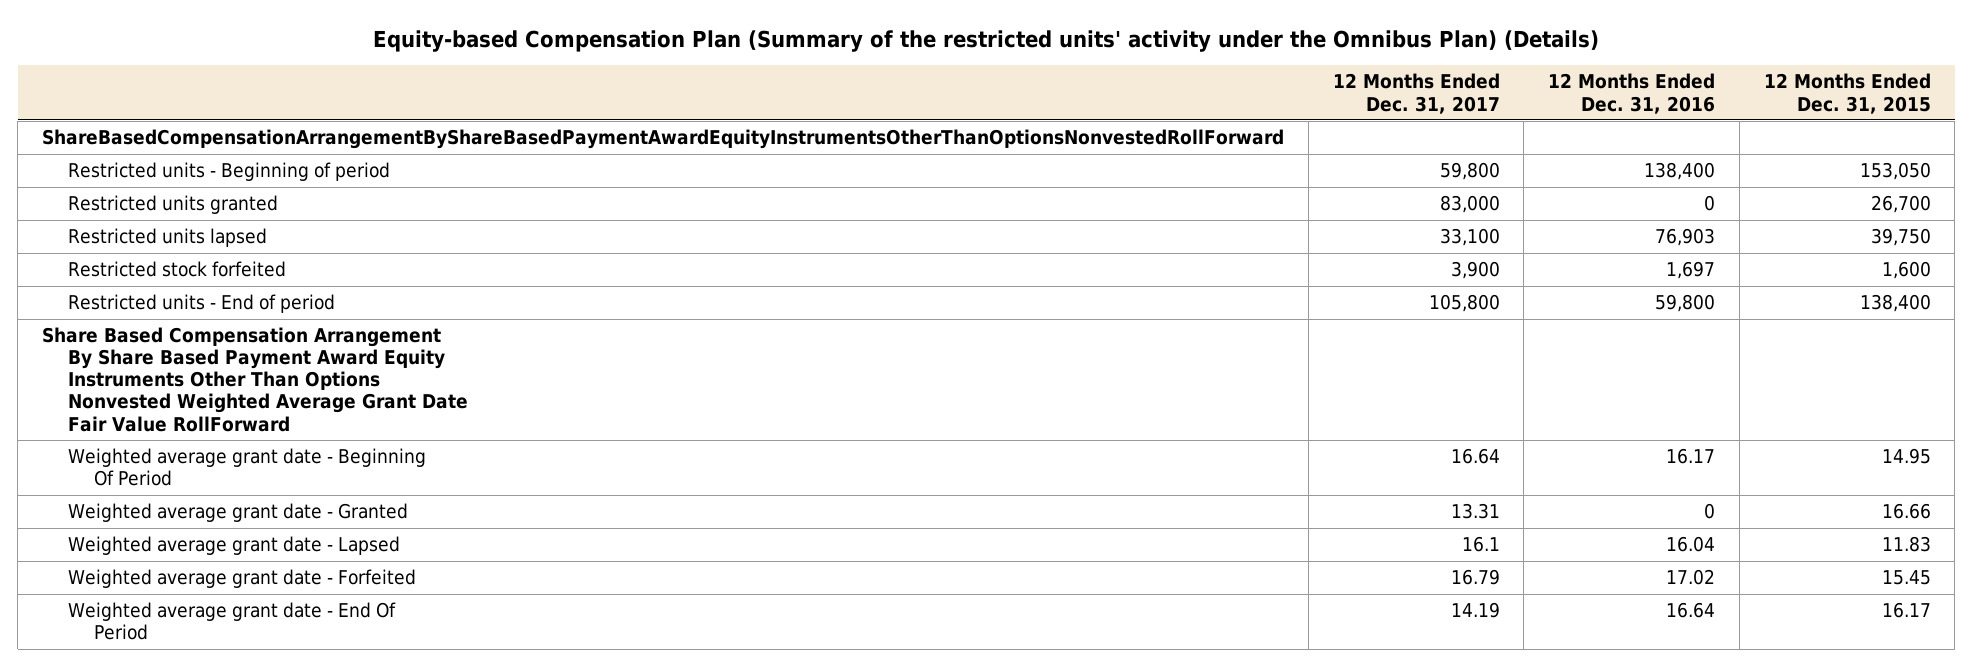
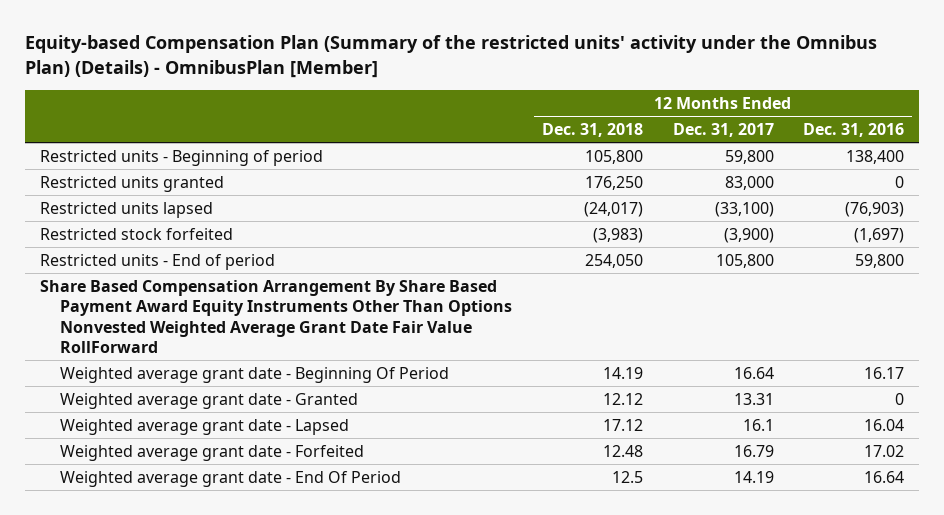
- Equity-based Compensation Plan (Summary of the restricted units' activity under the Omnibus Plan) (Details)
+ Equity-based Compensation Plan (Summary of the restricted units' activity under the Omnibus Plan) (Details) - OmnibusPlan [Member]
- | 12 Months Ended Dec. 31, 2017 | 12 Months Ended Dec. 31, 2016 | 12 Months Ended Dec. 31, 2015
+ | 12 Months Ended Dec. 31, 2018 | 12 Months Ended Dec. 31, 2017 | 12 Months Ended Dec. 31, 2016
- ShareBasedCompensationArrangementByShareBasedPaymentAwardEquityInstrumentsOtherThanOptionsNonvestedRollForward
- Restricted units lapsed | 33,100 | 76,903 | 39,750
- Restricted stock forfeited | 3,900 | 1,697 | 1,600
+ Restricted units lapsed | (24,017) | (33,100) | (76,903)
+ Restricted stock forfeited | (3,983) | (3,900) | (1,697)

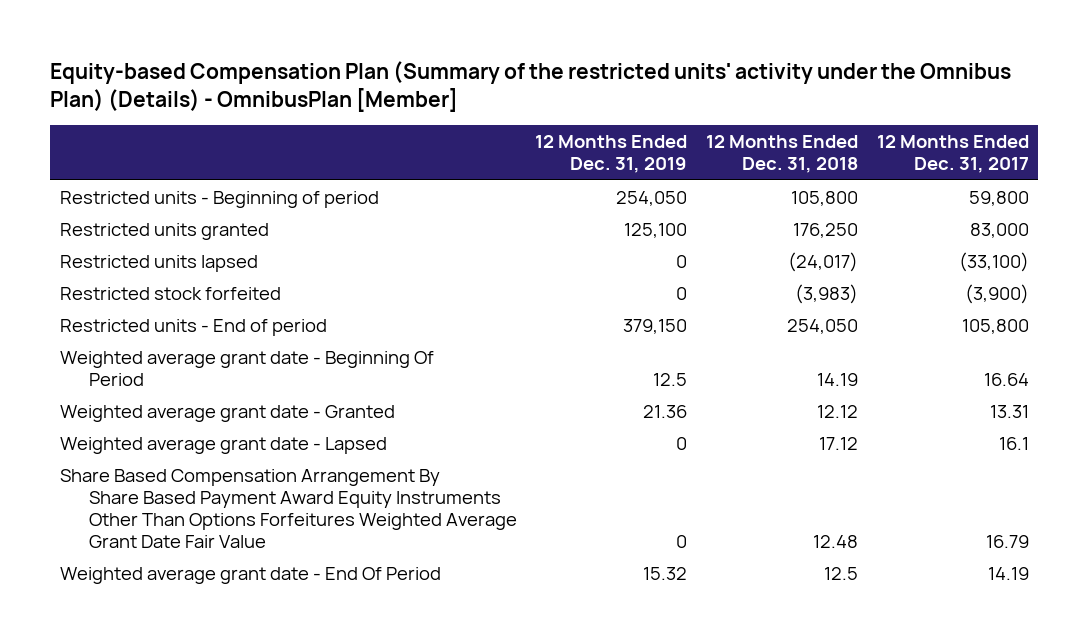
- | 12 Months Ended Dec. 31, 2018 | 12 Months Ended Dec. 31, 2017 | 12 Months Ended Dec. 31, 2016
+ | 12 Months Ended Dec. 31, 2019 | 12 Months Ended Dec. 31, 2018 | 12 Months Ended Dec. 31, 2017
- Share Based Compensation Arrangement By Share Based Payment Award Equity Instruments Other Than Options Nonvested Weighted Average Grant Date Fair Value RollForward
- Weighted average grant date - Forfeited | 12.48 | 16.79 | 17.02
+ Share Based Compensation Arrangement By Share Based Payment Award Equity Instruments Other Than Options Forfeitures Weighted Average Grant Date Fair Value | 0 | 12.48 | 16.79

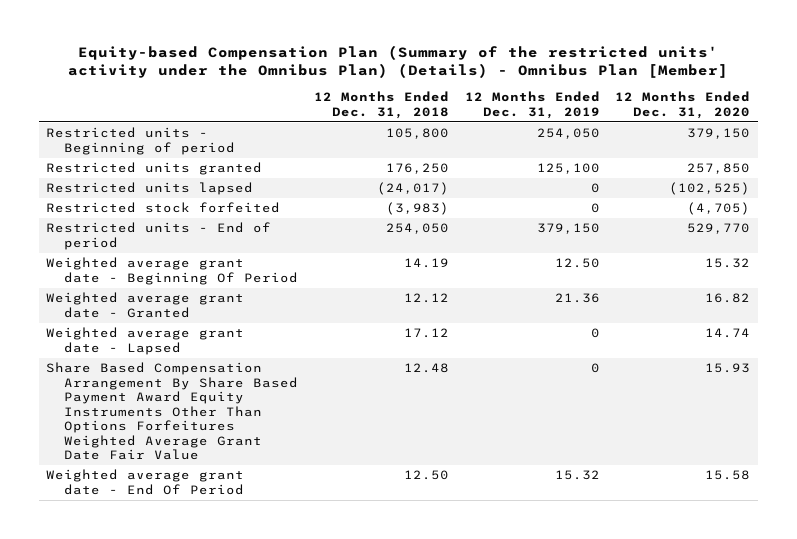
- Equity-based Compensation Plan (Summary of the restricted units' activity under the Omnibus Plan) (Details) - OmnibusPlan [Member]
+ Equity-based Compensation Plan (Summary of the restricted units' activity under the Omnibus Plan) (Details) - Omnibus Plan [Member]
- | 12 Months Ended Dec. 31, 2019 | 12 Months Ended Dec. 31, 2018 | 12 Months Ended Dec. 31, 2017
+ | 12 Months Ended Dec. 31, 2018 | 12 Months Ended Dec. 31, 2019 | 12 Months Ended Dec. 31, 2020
- Weighted average grant date - Beginning Of Period | 12.5 | 14.19 | 16.64
+ Weighted average grant date - Beginning Of Period | 14.19 | 12.50 | 15.32
- Weighted average grant date - End Of Period | 15.32 | 12.5 | 14.19
+ Weighted average grant date - End Of Period | 12.50 | 15.32 | 15.58

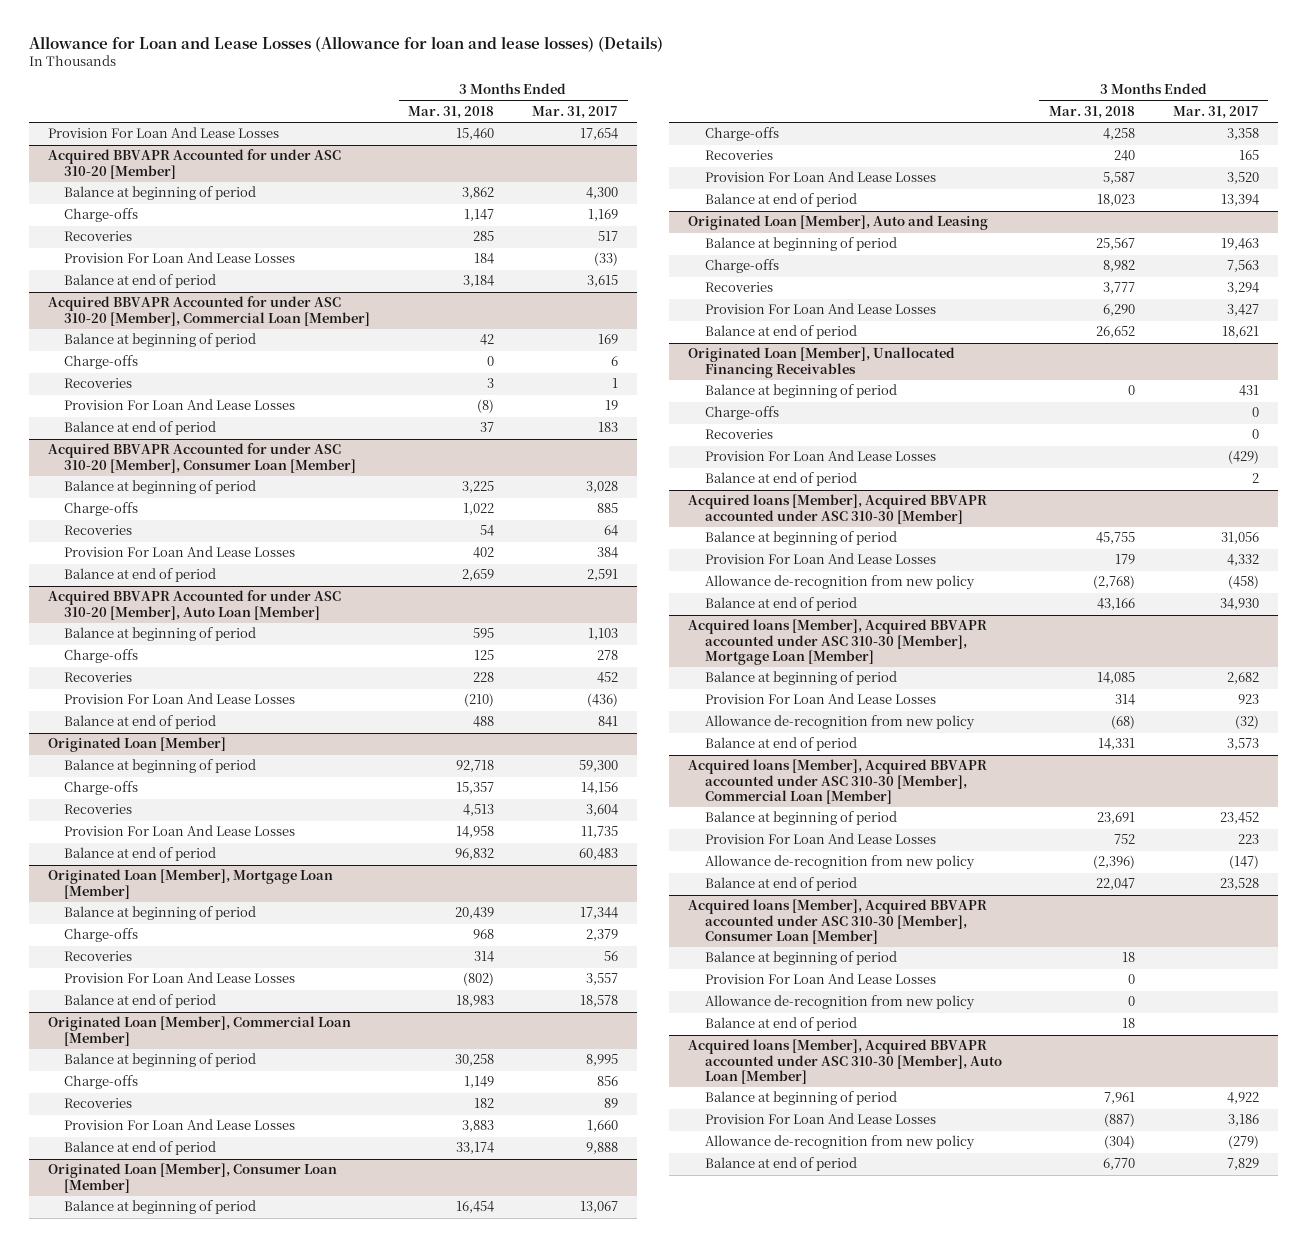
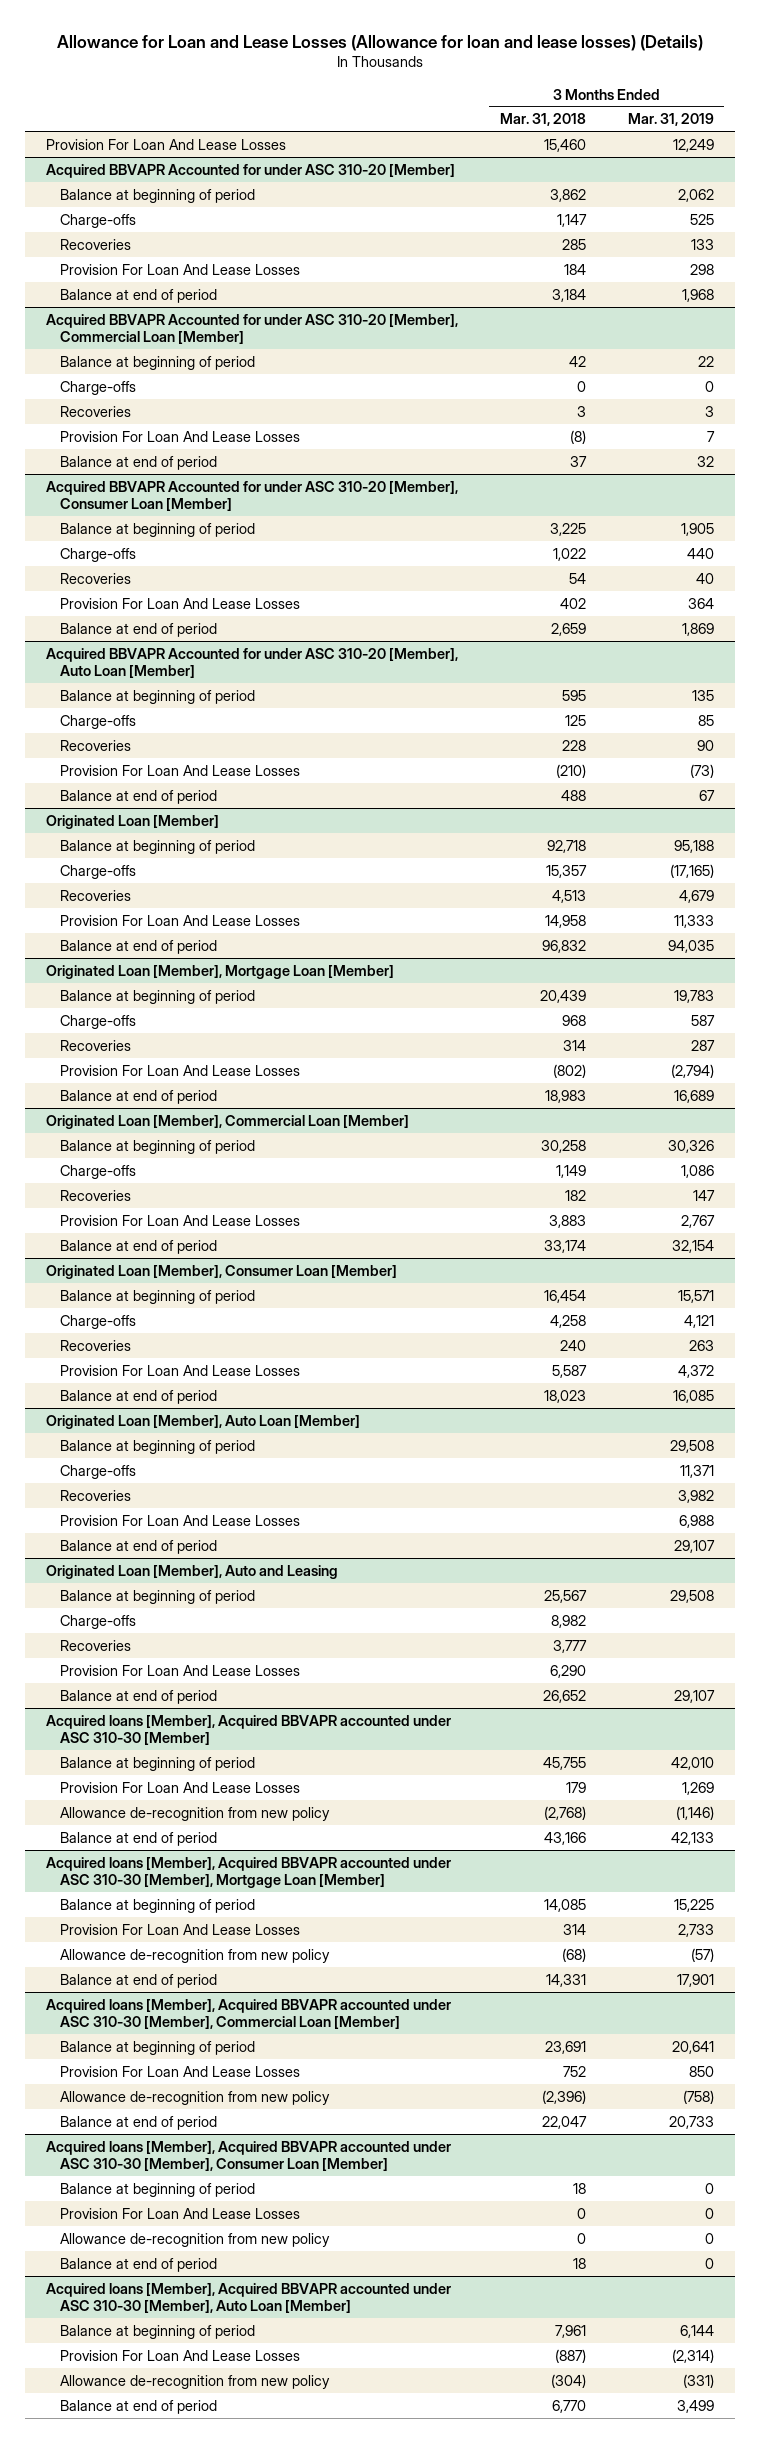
- | 3 Months Ended Mar. 31, 2018 | 3 Months Ended Mar. 31, 2017
+ | 3 Months Ended Mar. 31, 2018 | 3 Months Ended Mar. 31, 2019
+ Originated Loan [Member], Auto Loan [Member]
+ Balance at beginning of period | | 29,508
+ Charge-offs | | 11,371
+ Recoveries | | 3,982
+ Provision For Loan And Lease Losses | | 6,988
+ Balance at end of period | | 29,107
- Originated Loan [Member], Unallocated Financing Receivables
- Balance at beginning of period | 0 | 431
- Charge-offs | | 0
- Recoveries | | 0
- Provision For Loan And Lease Losses | | (429)
- Balance at end of period | | 2

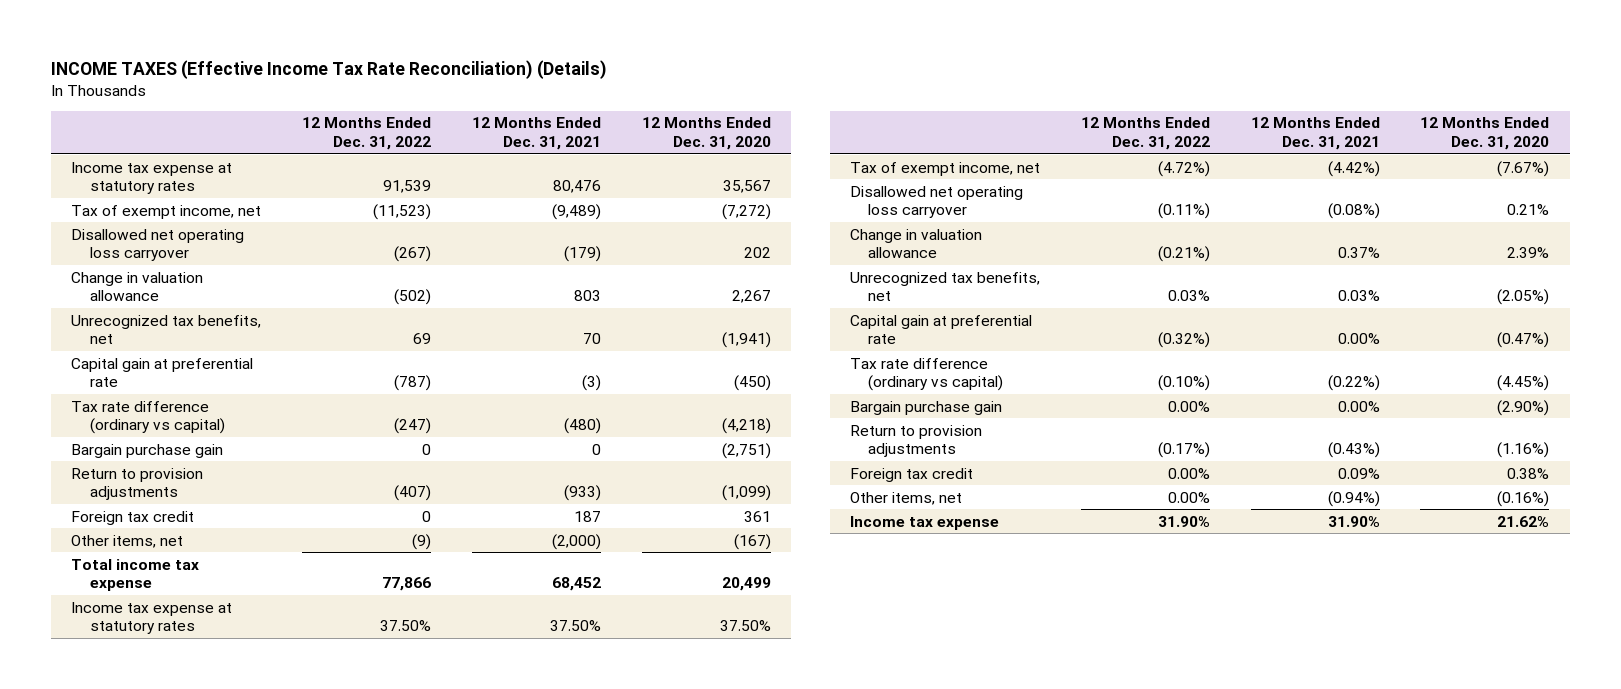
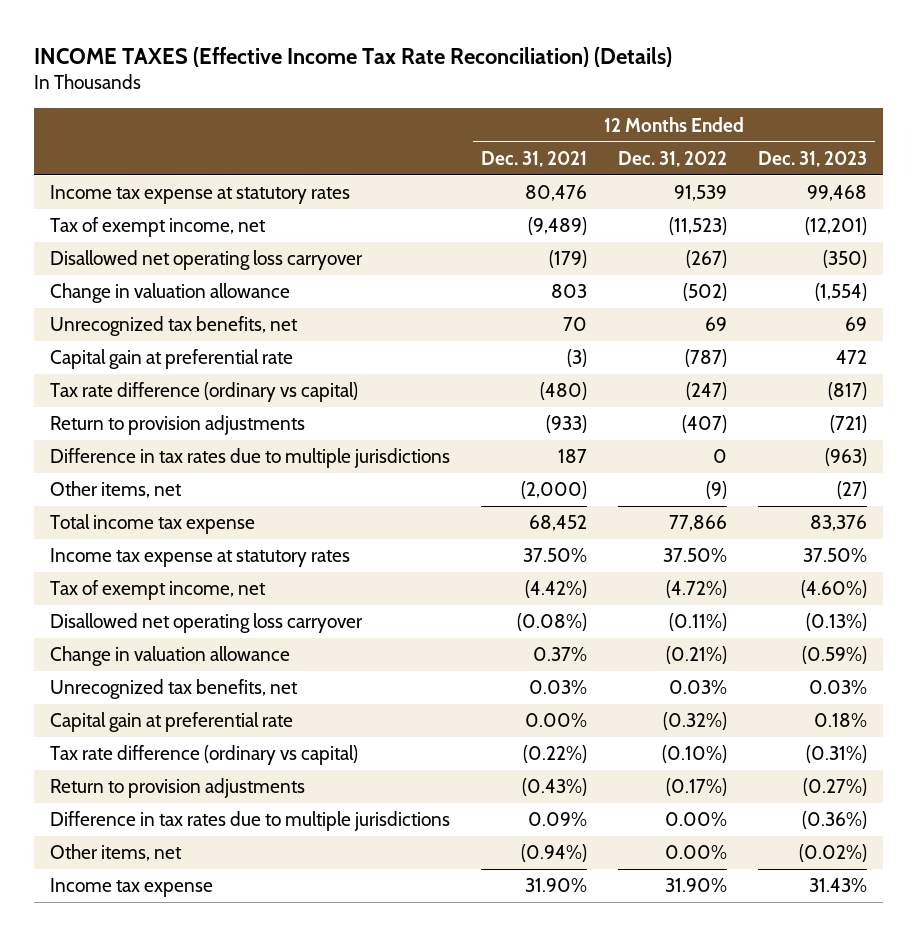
- | 12 Months Ended Dec. 31, 2022 | 12 Months Ended Dec. 31, 2021 | 12 Months Ended Dec. 31, 2020
+ | 12 Months Ended Dec. 31, 2021 | 12 Months Ended Dec. 31, 2022 | 12 Months Ended Dec. 31, 2023
- Bargain purchase gain | 0 | 0 | (2,751)
- Foreign tax credit | 0 | 187 | 361
+ Difference in tax rates due to multiple jurisdictions | 187 | 0 | (963)
- Bargain purchase gain | 0.00% | 0.00% | (2.90%)
- Foreign tax credit | 0.00% | 0.09% | 0.38%
+ Difference in tax rates due to multiple jurisdictions | 0.09% | 0.00% | (0.36%)

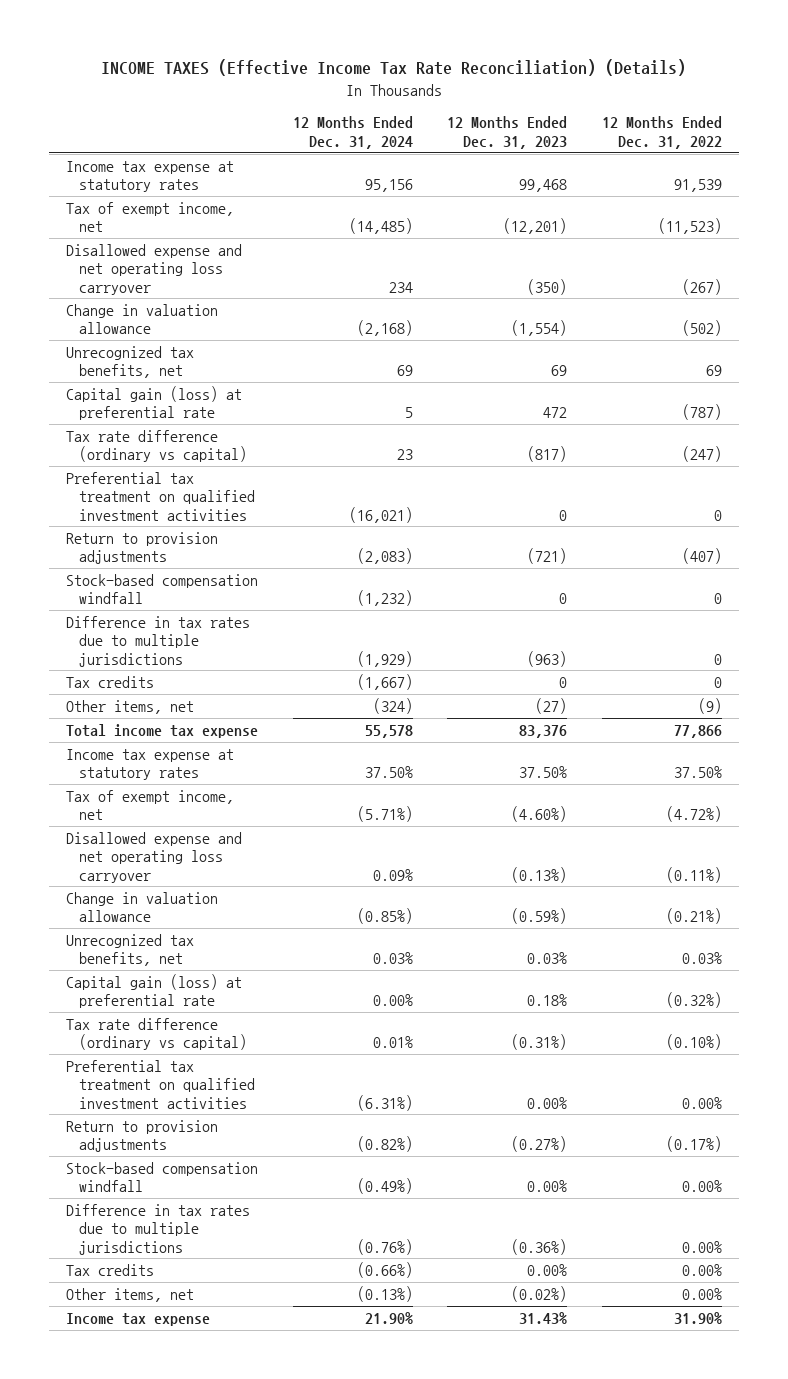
- | 12 Months Ended Dec. 31, 2021 | 12 Months Ended Dec. 31, 2022 | 12 Months Ended Dec. 31, 2023
+ | 12 Months Ended Dec. 31, 2024 | 12 Months Ended Dec. 31, 2023 | 12 Months Ended Dec. 31, 2022
- Disallowed net operating loss carryover | (179) | (267) | (350)
+ Disallowed expense and net operating loss carryover | 234 | (350) | (267)
- Capital gain at preferential rate | (3) | (787) | 472
+ Capital gain (loss) at preferential rate | 5 | 472 | (787)
+ Preferential tax treatment on qualified investment activities | (16,021) | 0 | 0
+ Stock-based compensation windfall | (1,232) | 0 | 0
+ Tax credits | (1,667) | 0 | 0
- Disallowed net operating loss carryover | (0.08%) | (0.11%) | (0.13%)
+ Disallowed expense and net operating loss carryover | 0.09% | (0.13%) | (0.11%)
- Capital gain at preferential rate | 0.00% | (0.32%) | 0.18%
+ Capital gain (loss) at preferential rate | 0.00% | 0.18% | (0.32%)
+ Preferential tax treatment on qualified investment activities | (6.31%) | 0.00% | 0.00%
+ Stock-based compensation windfall | (0.49%) | 0.00% | 0.00%
+ Tax credits | (0.66%) | 0.00% | 0.00%

